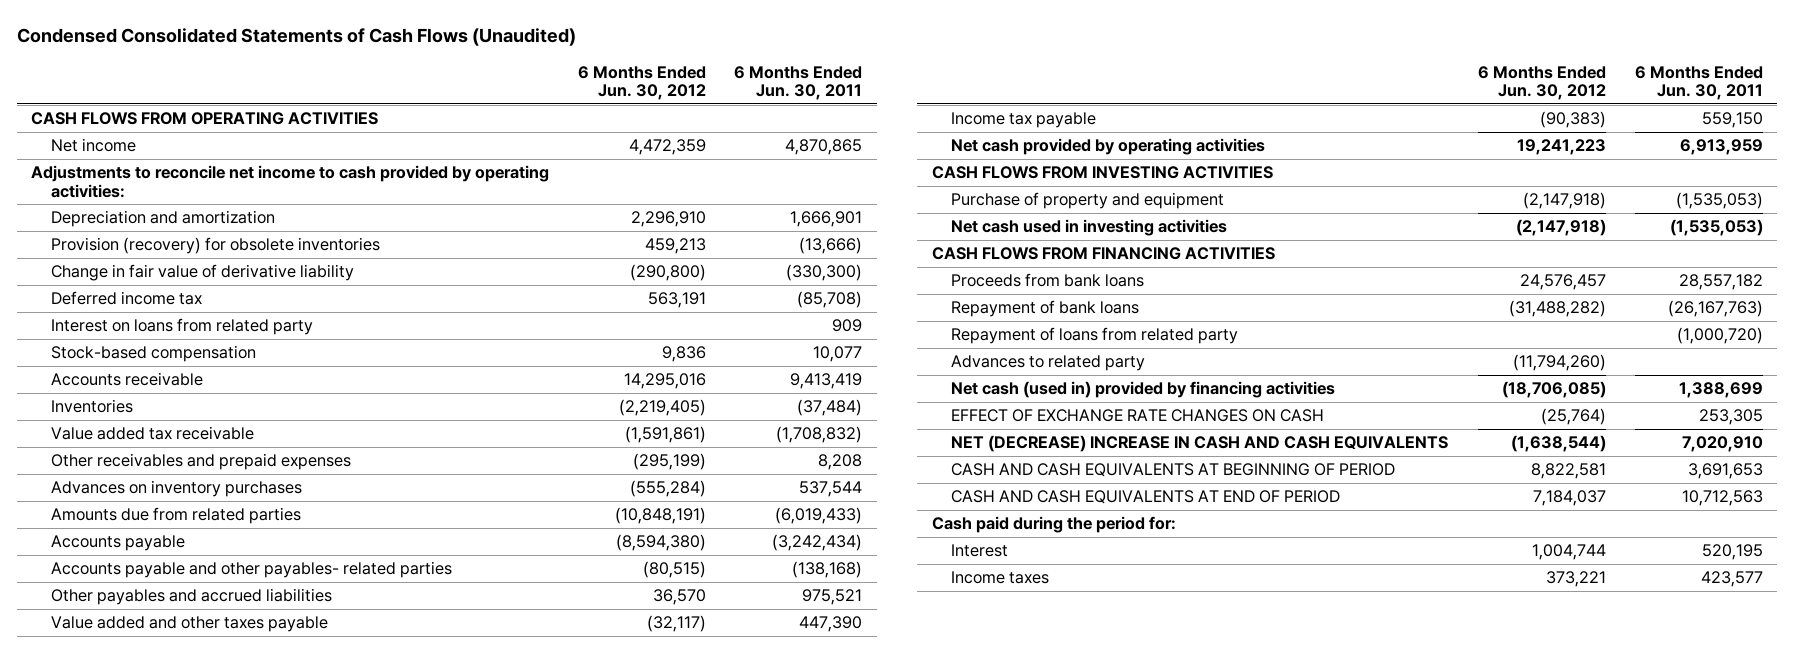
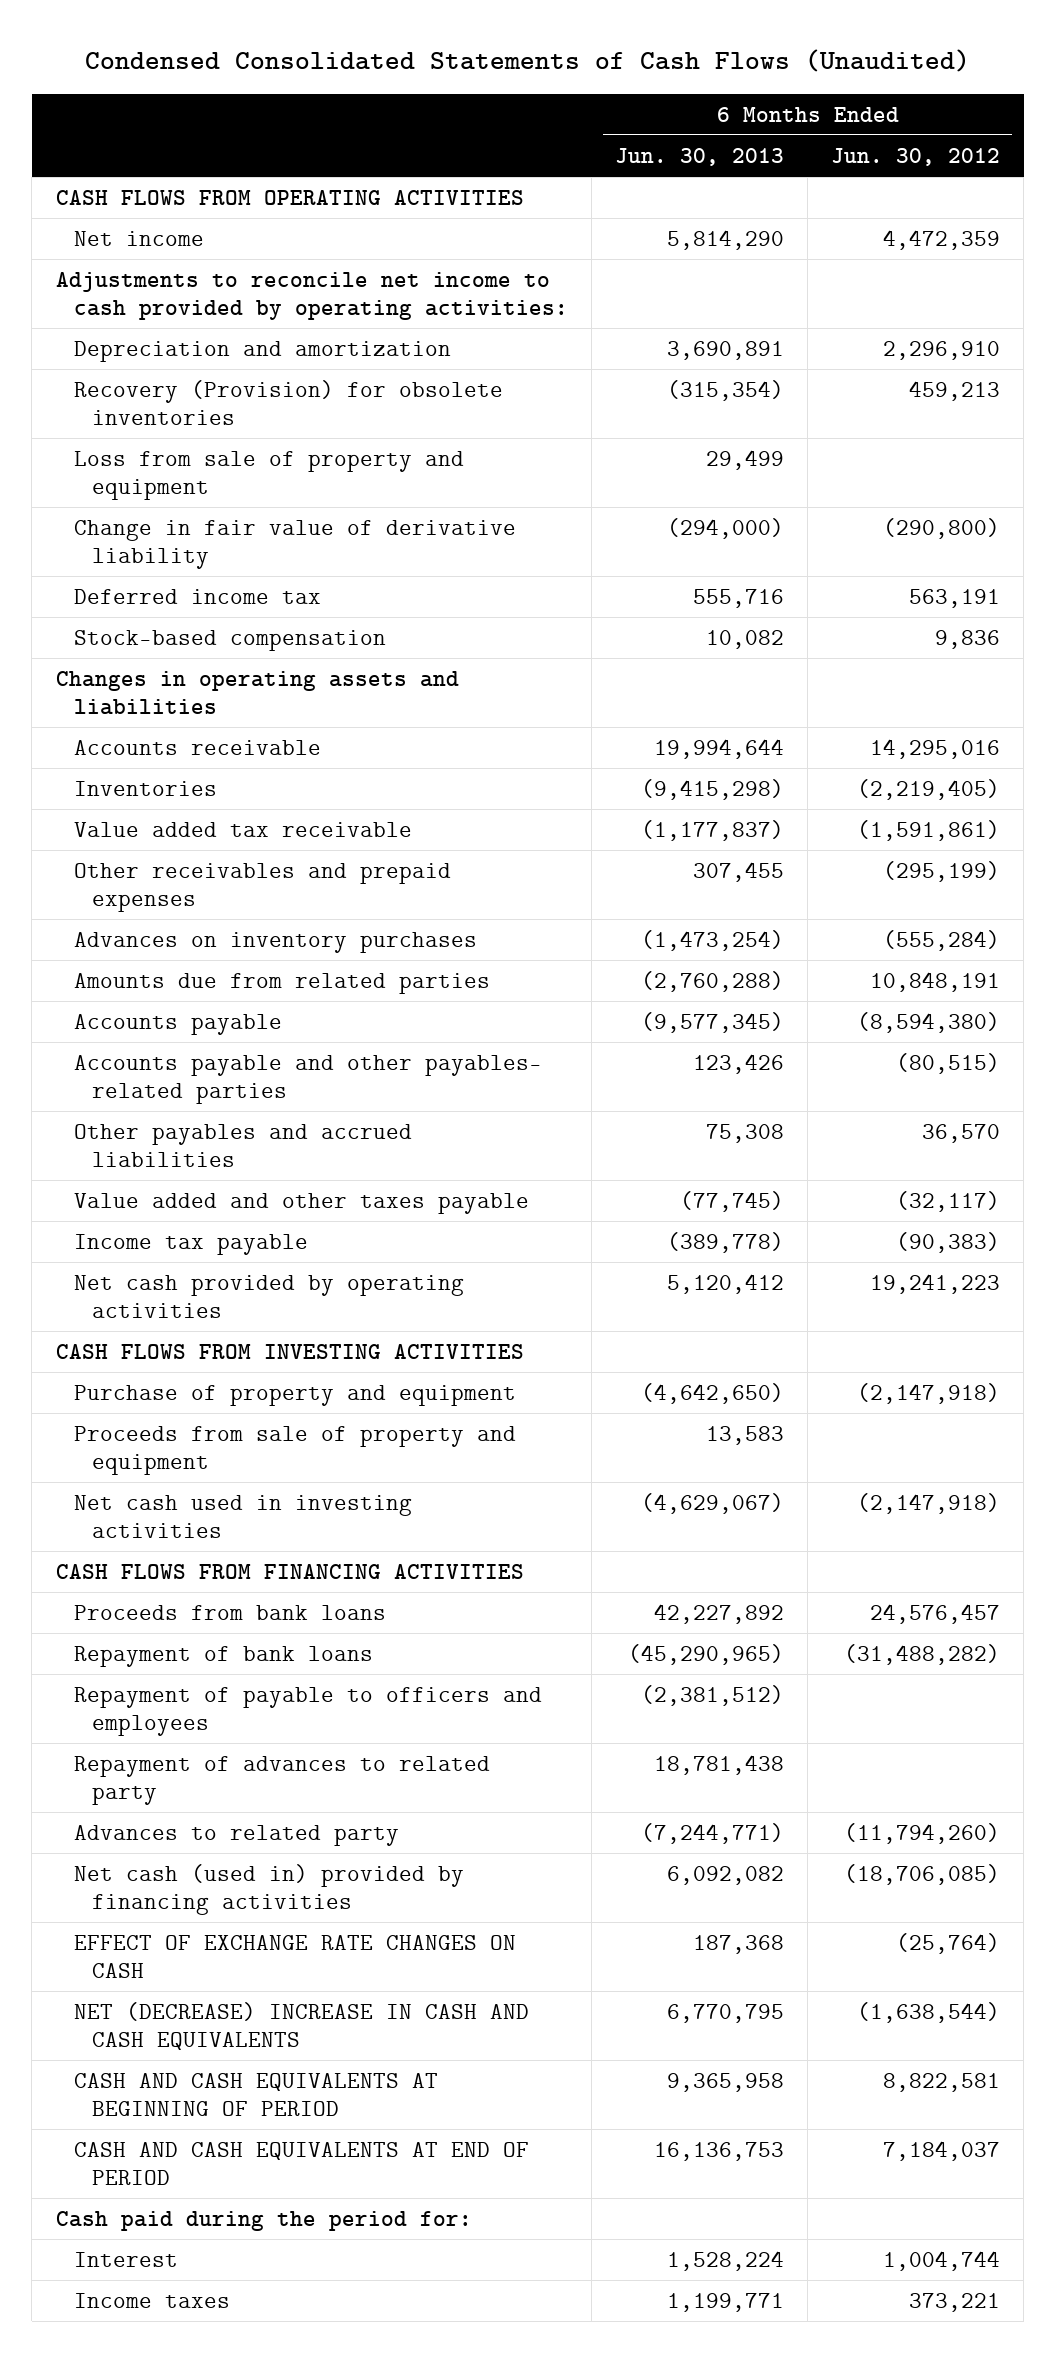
- | 6 Months Ended Jun. 30, 2012 | 6 Months Ended Jun. 30, 2011
+ | 6 Months Ended Jun. 30, 2013 | 6 Months Ended Jun. 30, 2012
- Provision (recovery) for obsolete inventories | 459,213 | (13,666)
+ Recovery (Provision) for obsolete inventories | (315,354) | 459,213
+ Loss from sale of property and equipment | 29,499 |
- Interest on loans from related party | | 909
+ Changes in operating assets and liabilities
- Amounts due from related parties | (10,848,191) | (6,019,433)
+ Amounts due from related parties | (2,760,288) | 10,848,191
+ Proceeds from sale of property and equipment | 13,583 |
- Repayment of loans from related party | | (1,000,720)
+ Repayment of payable to officers and employees | (2,381,512) |
+ Repayment of advances to related party | 18,781,438 |

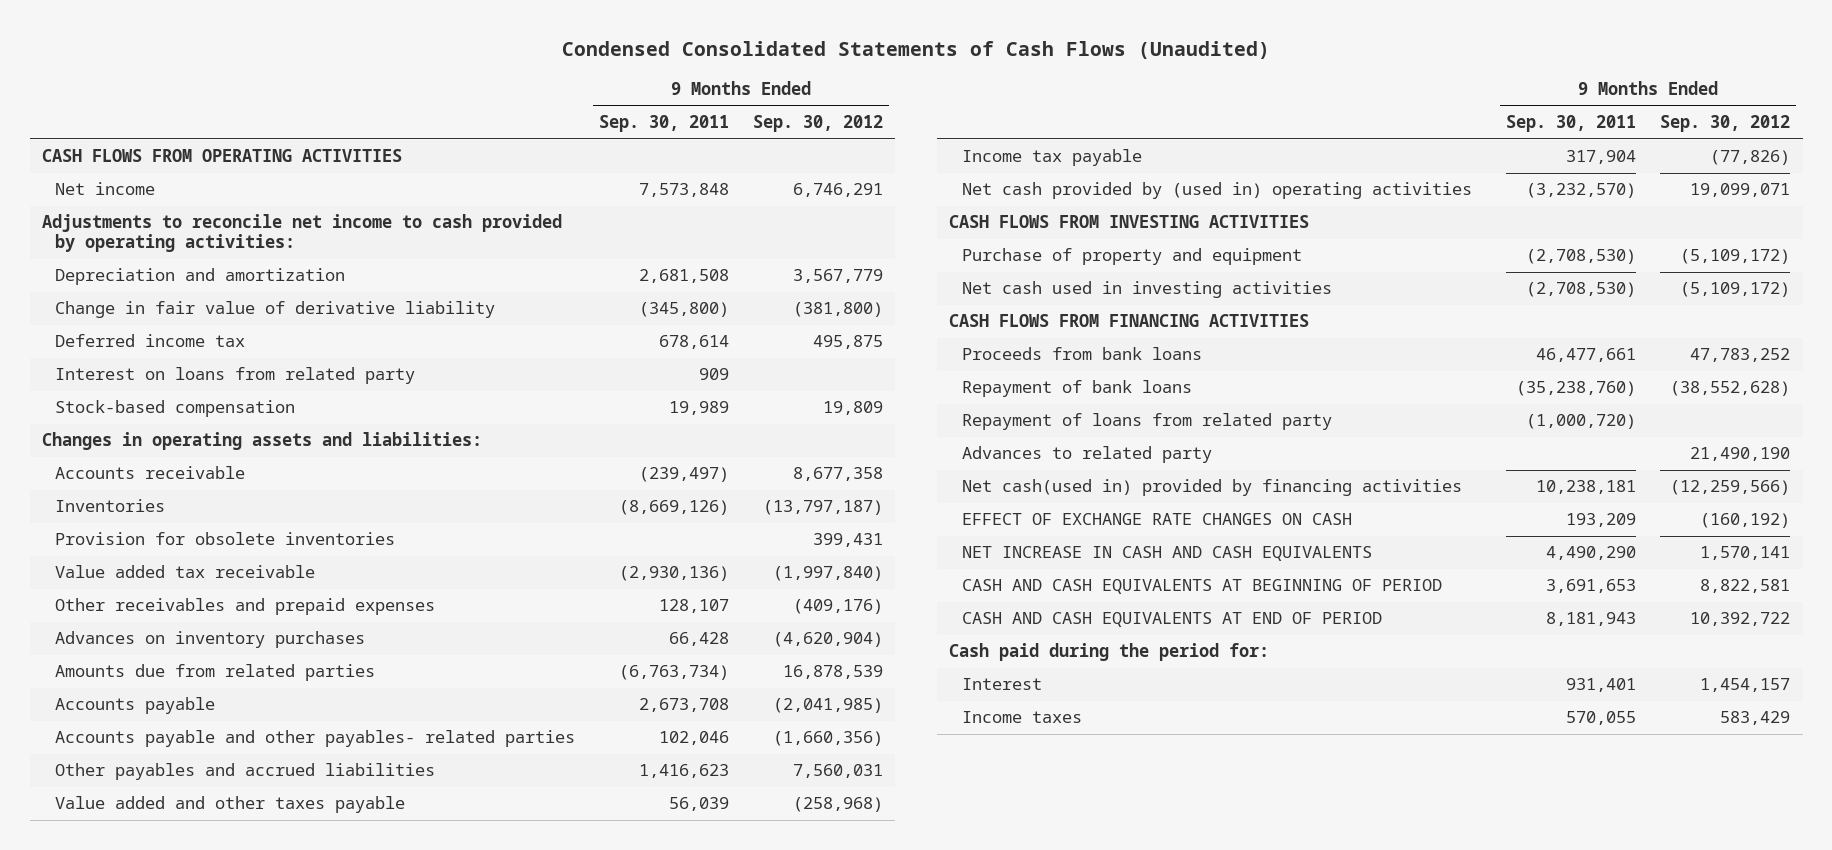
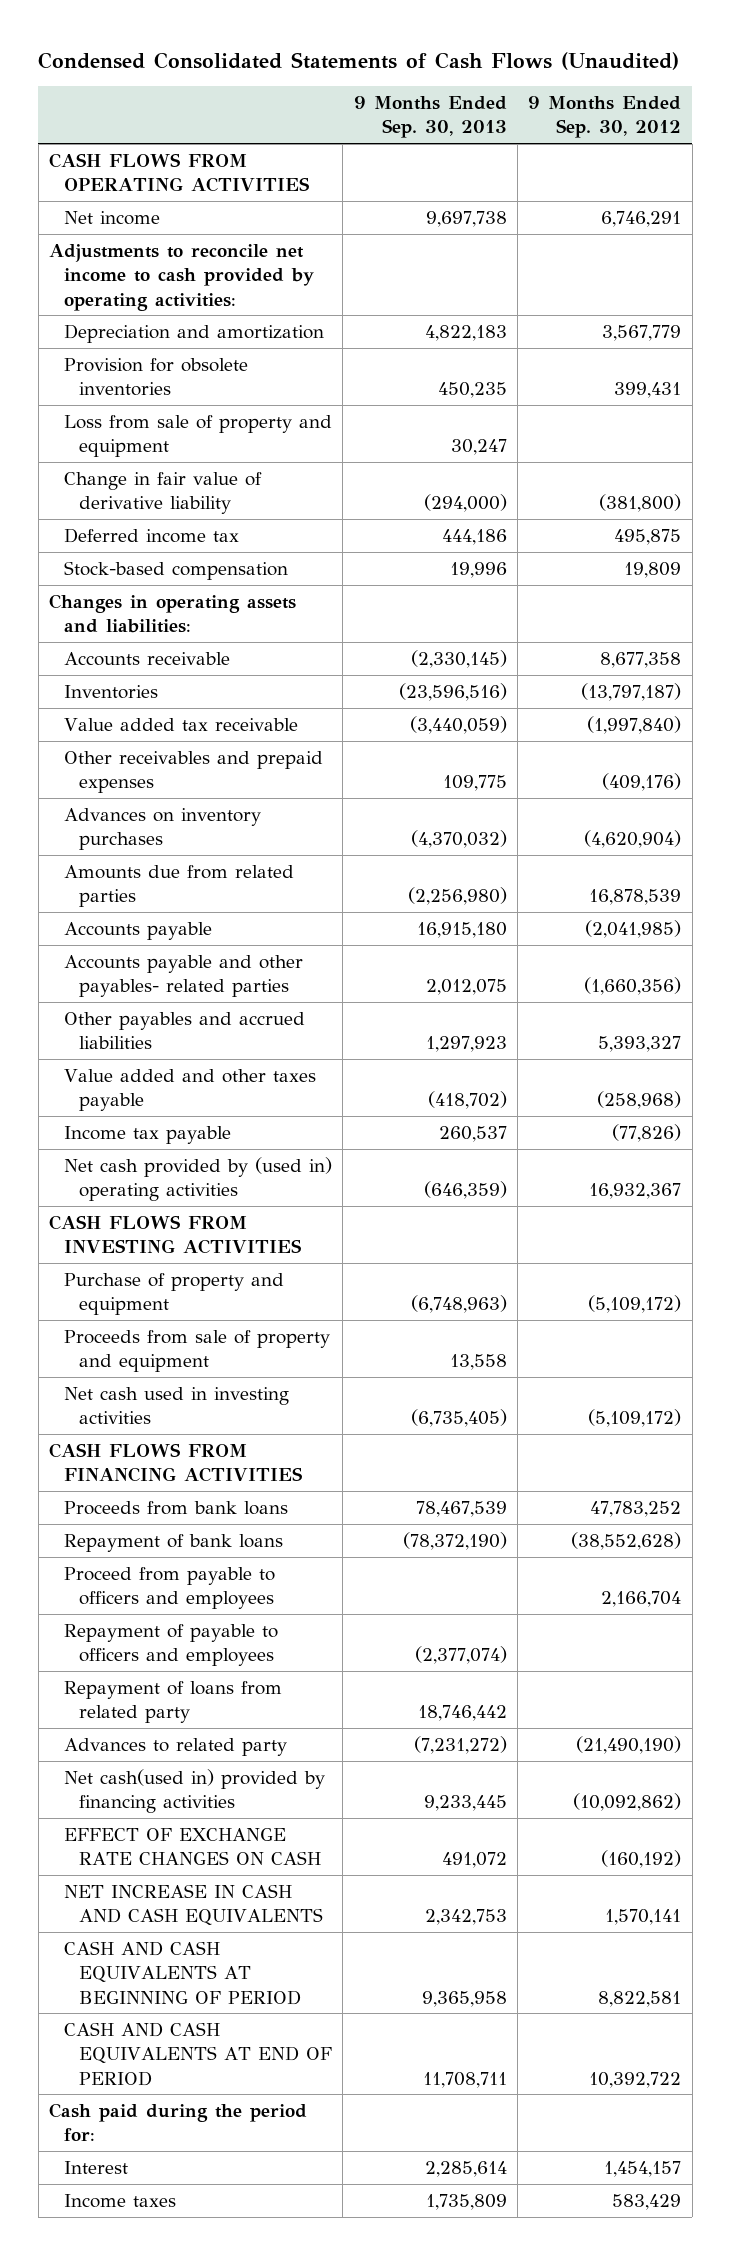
- | 9 Months Ended Sep. 30, 2011 | 9 Months Ended Sep. 30, 2012
+ | 9 Months Ended Sep. 30, 2013 | 9 Months Ended Sep. 30, 2012
moved up: Provision for obsolete inventories | 450,235 | 399,431
+ Loss from sale of property and equipment | 30,247 |
- Interest on loans from related party | 909 |
- Other payables and accrued liabilities | 1,416,623 | 7,560,031
+ Other payables and accrued liabilities | 1,297,923 | 5,393,327
- Net cash provided by (used in) operating activities | (3,232,570) | 19,099,071
+ Net cash provided by (used in) operating activities | (646,359) | 16,932,367
+ Proceeds from sale of property and equipment | 13,558 |
+ Proceed from payable to officers and employees | | 2,166,704
+ Repayment of payable to officers and employees | (2,377,074) |
- Advances to related party | | 21,490,190
- Net cash(used in) provided by financing activities | 10,238,181 | (12,259,566)
+ Advances to related party | (7,231,272) | (21,490,190)
+ Net cash(used in) provided by financing activities | 9,233,445 | (10,092,862)

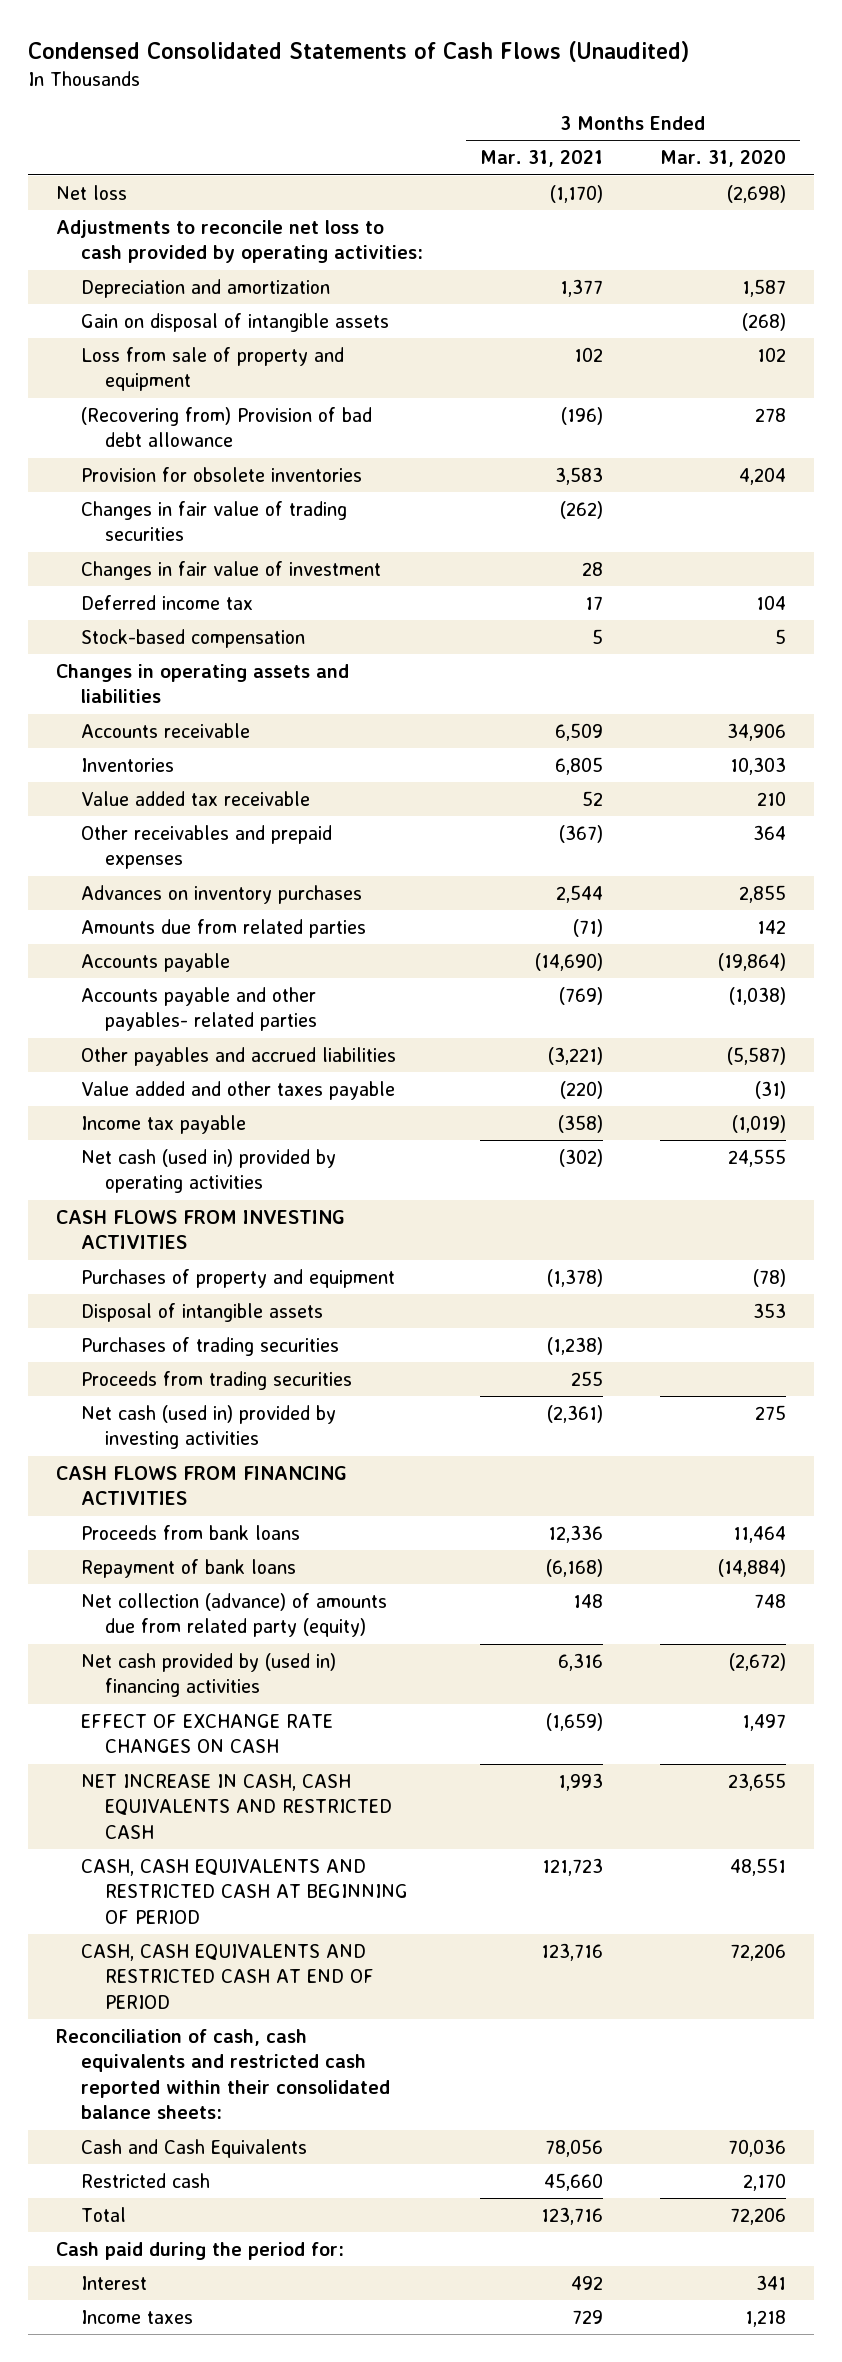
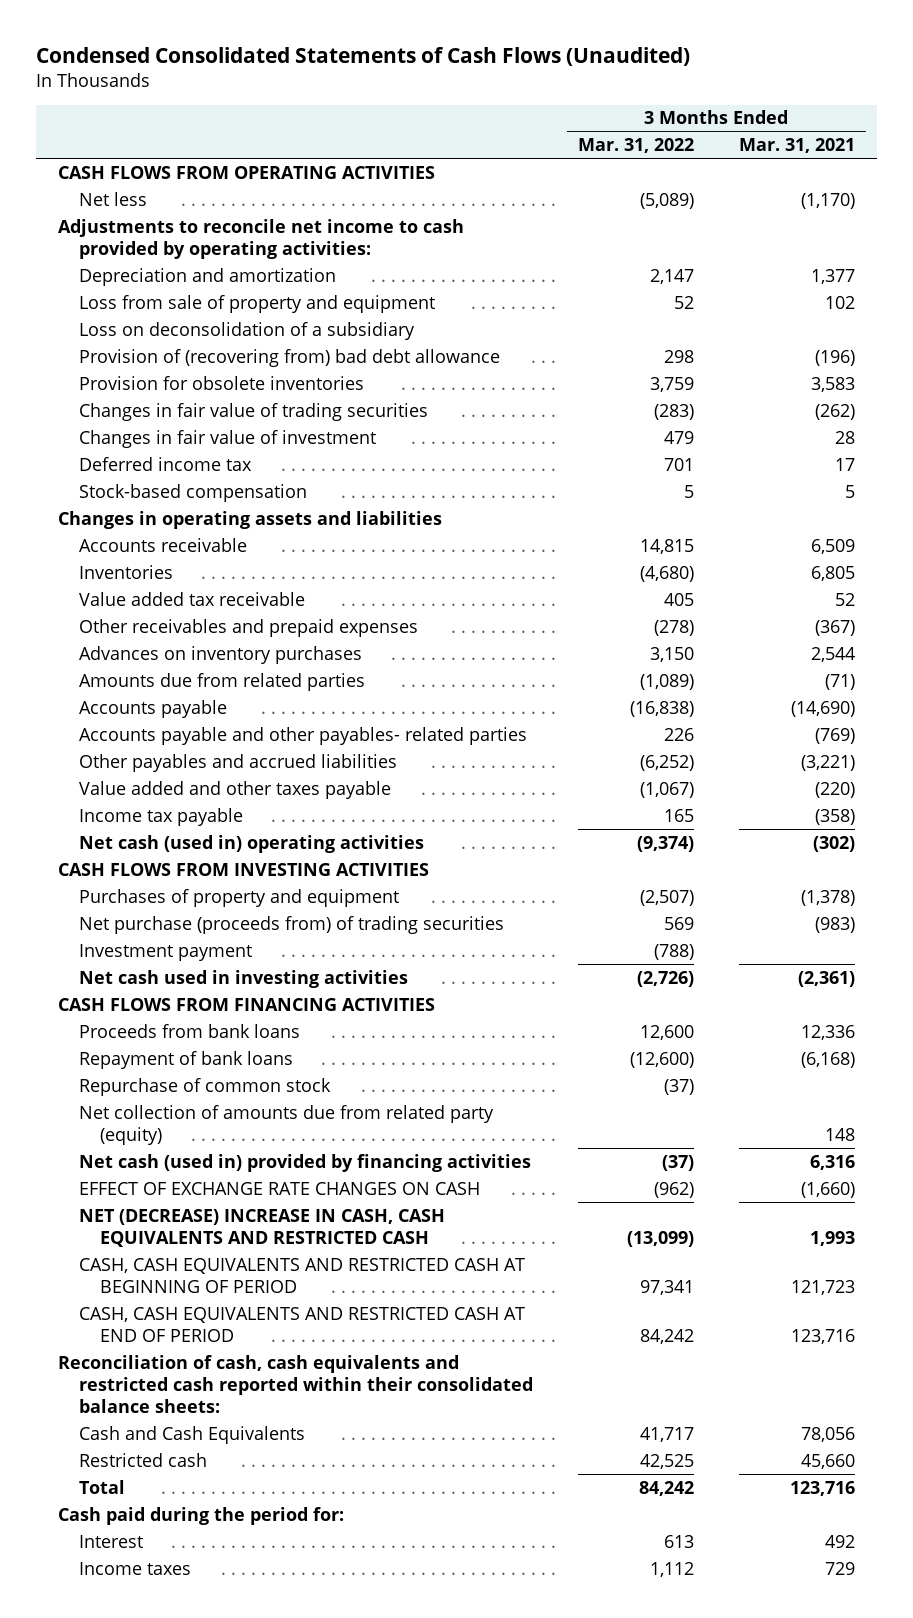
- | 3 Months Ended Mar. 31, 2021 | 3 Months Ended Mar. 31, 2020
+ | 3 Months Ended Mar. 31, 2022 | 3 Months Ended Mar. 31, 2021
- Net loss | (1,170) | (2,698)
- Adjustments to reconcile net loss to cash provided by operating activities:
+ CASH FLOWS FROM OPERATING ACTIVITIES
+ Net less | (5,089) | (1,170)
+ Adjustments to reconcile net income to cash provided by operating activities:
- Gain on disposal of intangible assets | | (268)
- (Recovering from) Provision of bad debt allowance | (196) | 278
+ Loss on deconsolidation of a subsidiary
+ Provision of (recovering from) bad debt allowance | 298 | (196)
- Net cash (used in) provided by operating activities | (302) | 24,555
+ Net cash (used in) operating activities | (9,374) | (302)
- Disposal of intangible assets | | 353
- Purchases of trading securities | (1,238) |
- Proceeds from trading securities | 255 |
- Net cash (used in) provided by investing activities | (2,361) | 275
+ Net purchase (proceeds from) of trading securities | 569 | (983)
+ Investment payment | (788) |
+ Net cash used in investing activities | (2,726) | (2,361)
- Net collection (advance) of amounts due from related party (equity) | 148 | 748
- Net cash provided by (used in) financing activities | 6,316 | (2,672)
- EFFECT OF EXCHANGE RATE CHANGES ON CASH | (1,659) | 1,497
- NET INCREASE IN CASH, CASH EQUIVALENTS AND RESTRICTED CASH | 1,993 | 23,655
+ Repurchase of common stock | (37) |
+ Net collection of amounts due from related party (equity) | | 148
+ Net cash (used in) provided by financing activities | (37) | 6,316
+ EFFECT OF EXCHANGE RATE CHANGES ON CASH | (962) | (1,660)
+ NET (DECREASE) INCREASE IN CASH, CASH EQUIVALENTS AND RESTRICTED CASH | (13,099) | 1,993

